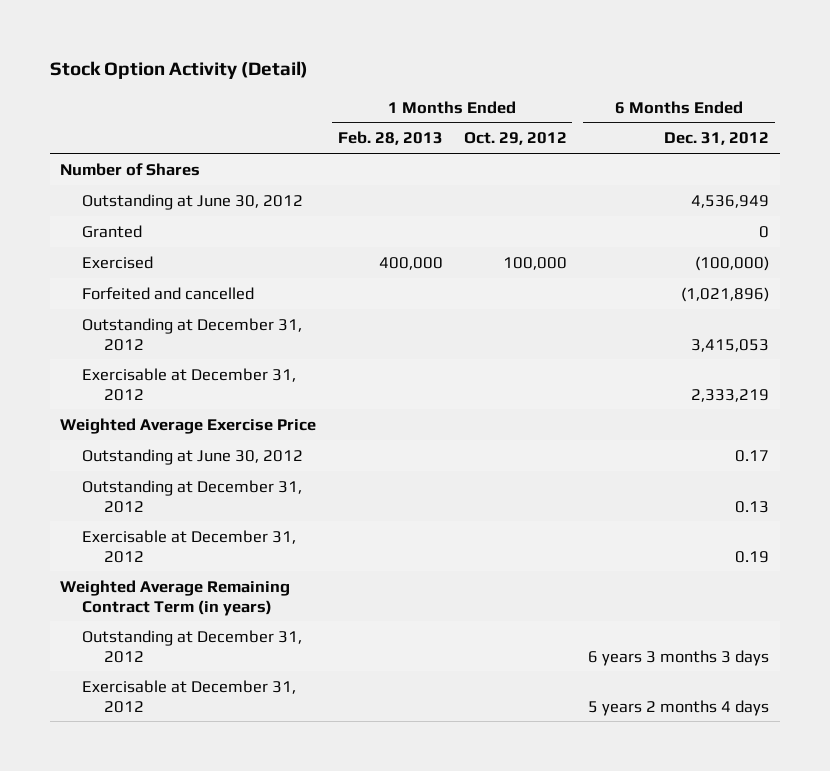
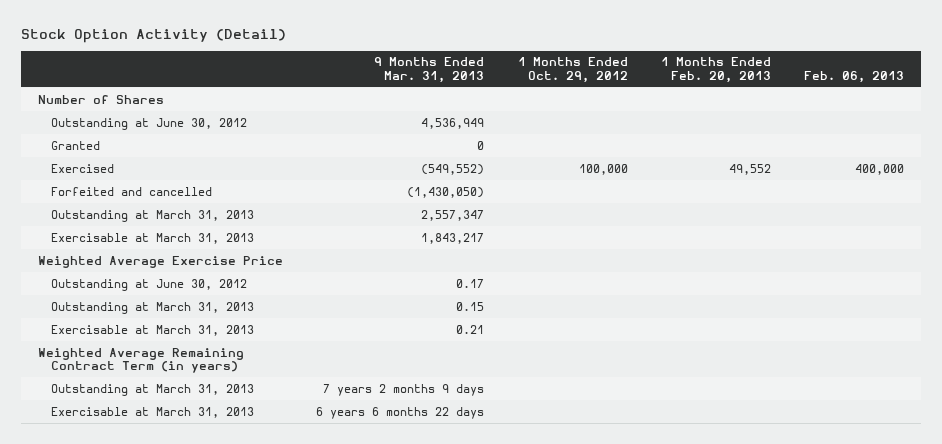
- | 1 Months Ended Feb. 28, 2013 | 1 Months Ended Oct. 29, 2012 | 6 Months Ended Dec. 31, 2012
+ | 9 Months Ended Mar. 31, 2013 | 1 Months Ended Oct. 29, 2012 | 1 Months Ended Feb. 20, 2013 | Feb. 06, 2013
- Outstanding at December 31, 2012 | | | 3,415,053
- Exercisable at December 31, 2012 | | | 2,333,219
+ Outstanding at March 31, 2013 | 2,557,347 | | |
+ Exercisable at March 31, 2013 | 1,843,217 | | |
- Outstanding at December 31, 2012 | | | 0.13
- Exercisable at December 31, 2012 | | | 0.19
+ Outstanding at March 31, 2013 | 0.15 | | |
+ Exercisable at March 31, 2013 | 0.21 | | |
- Outstanding at December 31, 2012 | | | 6 years 3 months 3 days
- Exercisable at December 31, 2012 | | | 5 years 2 months 4 days
+ Outstanding at March 31, 2013 | 7 years 2 months 9 days | | |
+ Exercisable at March 31, 2013 | 6 years 6 months 22 days | | |

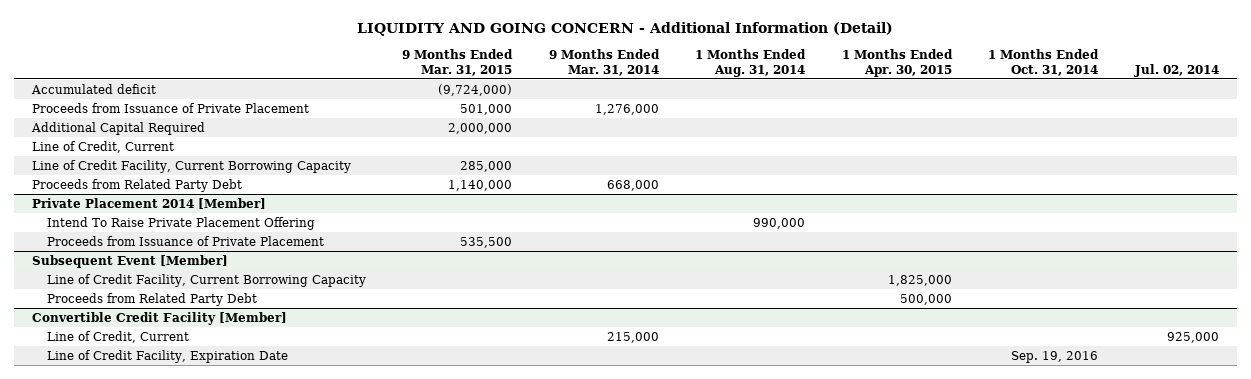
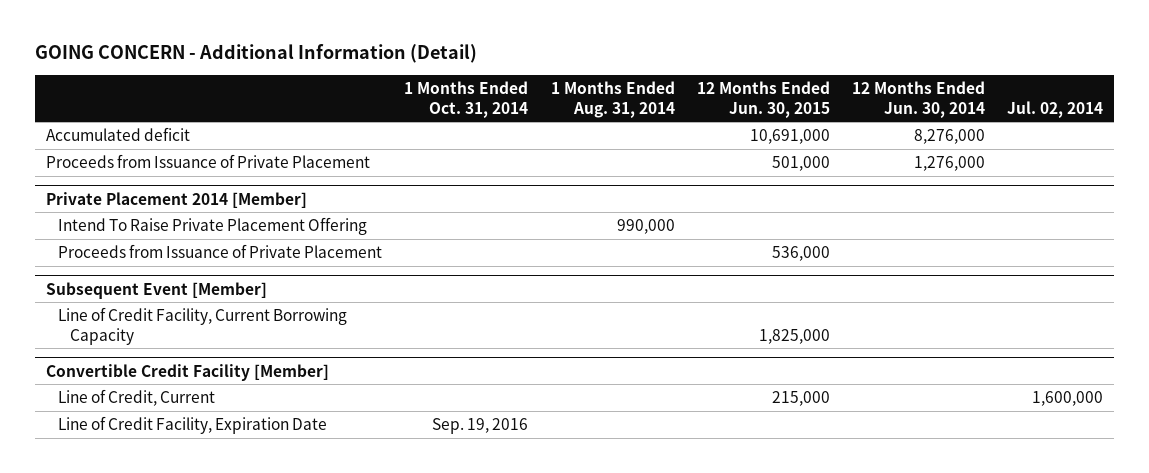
- LIQUIDITY AND GOING CONCERN - Additional Information (Detail)
+ GOING CONCERN - Additional Information (Detail)
- | 9 Months Ended Mar. 31, 2015 | 9 Months Ended Mar. 31, 2014 | 1 Months Ended Aug. 31, 2014 | 1 Months Ended Apr. 30, 2015 | 1 Months Ended Oct. 31, 2014 | Jul. 02, 2014
+ | 1 Months Ended Oct. 31, 2014 | 1 Months Ended Aug. 31, 2014 | 12 Months Ended Jun. 30, 2015 | 12 Months Ended Jun. 30, 2014 | Jul. 02, 2014
- Additional Capital Required | 2,000,000 | | | | |
- Line of Credit, Current
- Line of Credit Facility, Current Borrowing Capacity | 285,000 | | | | |
- Proceeds from Related Party Debt | 1,140,000 | 668,000 | | | |
@ Subsequent Event [Member]
- Proceeds from Related Party Debt | | | | 500,000 | |
@ Convertible Credit Facility [Member]
- Line of Credit, Current | | 215,000 | | | | 925,000
+ Line of Credit, Current | | | 215,000 | | 1,600,000

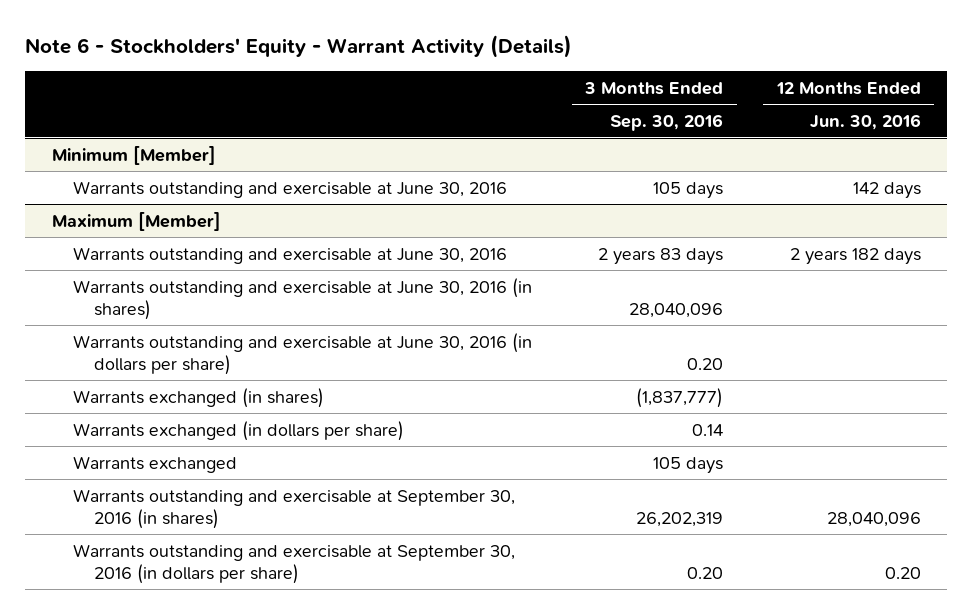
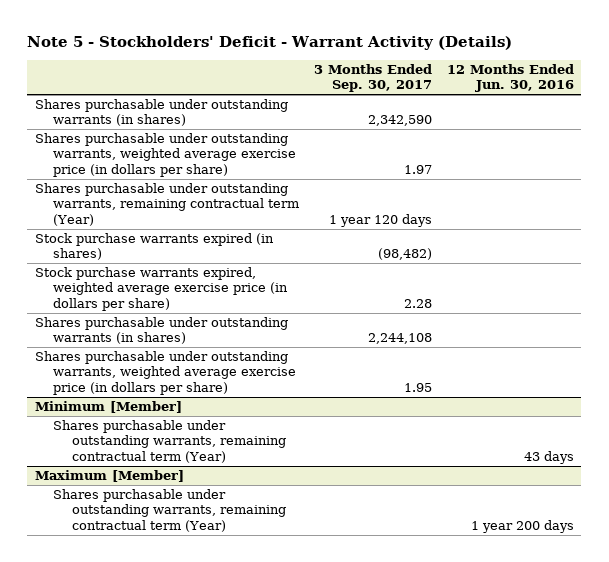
- Note 6 - Stockholders' Equity - Warrant Activity (Details)
+ Note 5 - Stockholders' Deficit - Warrant Activity (Details)
- | 3 Months Ended Sep. 30, 2016 | 12 Months Ended Jun. 30, 2016
+ | 3 Months Ended Sep. 30, 2017 | 12 Months Ended Jun. 30, 2016
+ Shares purchasable under outstanding warrants (in shares) | 2,342,590 |
+ Shares purchasable under outstanding warrants, weighted average exercise price (in dollars per share) | 1.97 |
+ Shares purchasable under outstanding warrants, remaining contractual term (Year) | 1 year 120 days |
+ Stock purchase warrants expired (in shares) | (98,482) |
+ Stock purchase warrants expired, weighted average exercise price (in dollars per share) | 2.28 |
+ Shares purchasable under outstanding warrants (in shares) | 2,244,108 |
+ Shares purchasable under outstanding warrants, weighted average exercise price (in dollars per share) | 1.95 |
@ Minimum [Member]
- Warrants outstanding and exercisable at June 30, 2016 | 105 days | 142 days
+ Shares purchasable under outstanding warrants, remaining contractual term (Year) | | 43 days
@ Maximum [Member]
- Warrants outstanding and exercisable at June 30, 2016 | 2 years 83 days | 2 years 182 days
- Warrants outstanding and exercisable at June 30, 2016 (in shares) | 28,040,096 |
- Warrants outstanding and exercisable at June 30, 2016 (in dollars per share) | 0.20 |
- Warrants exchanged (in shares) | (1,837,777) |
- Warrants exchanged (in dollars per share) | 0.14 |
- Warrants exchanged | 105 days |
- Warrants outstanding and exercisable at September 30, 2016 (in shares) | 26,202,319 | 28,040,096
- Warrants outstanding and exercisable at September 30, 2016 (in dollars per share) | 0.20 | 0.20
+ Shares purchasable under outstanding warrants, remaining contractual term (Year) | | 1 year 200 days

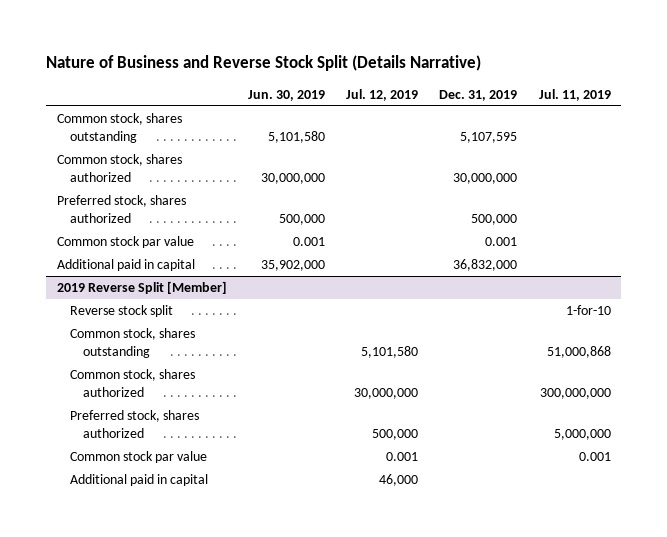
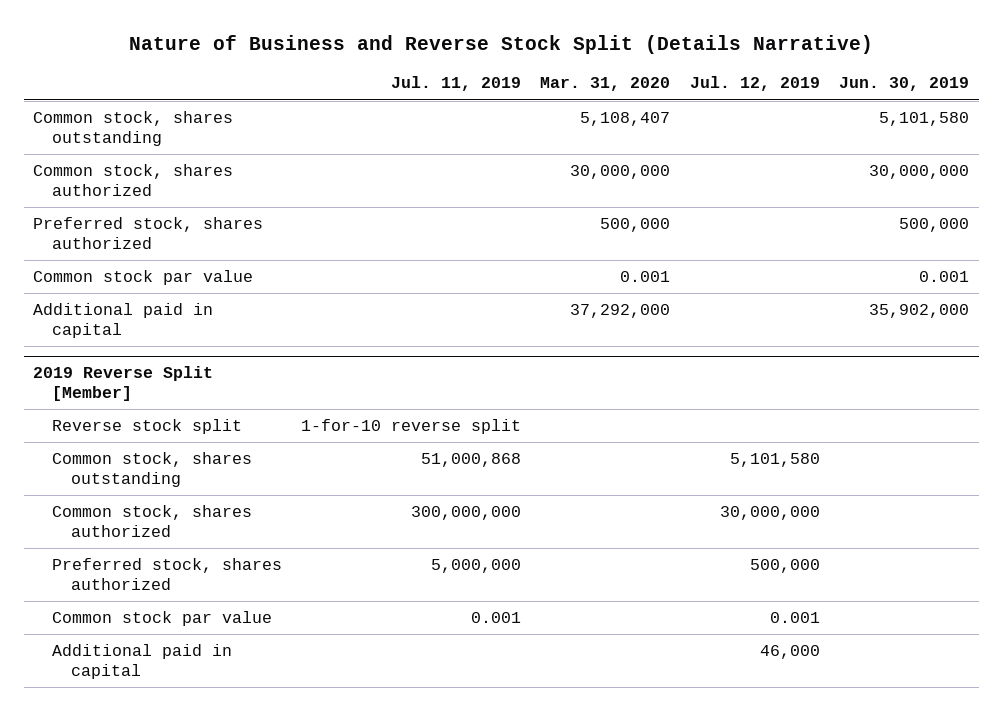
- | Jun. 30, 2019 | Jul. 12, 2019 | Dec. 31, 2019 | Jul. 11, 2019
+ | Jul. 11, 2019 | Mar. 31, 2020 | Jul. 12, 2019 | Jun. 30, 2019
@ 2019 Reverse Split [Member]
- Reverse stock split | | | | 1-for-10
+ Reverse stock split | 1-for-10 reverse split | | |

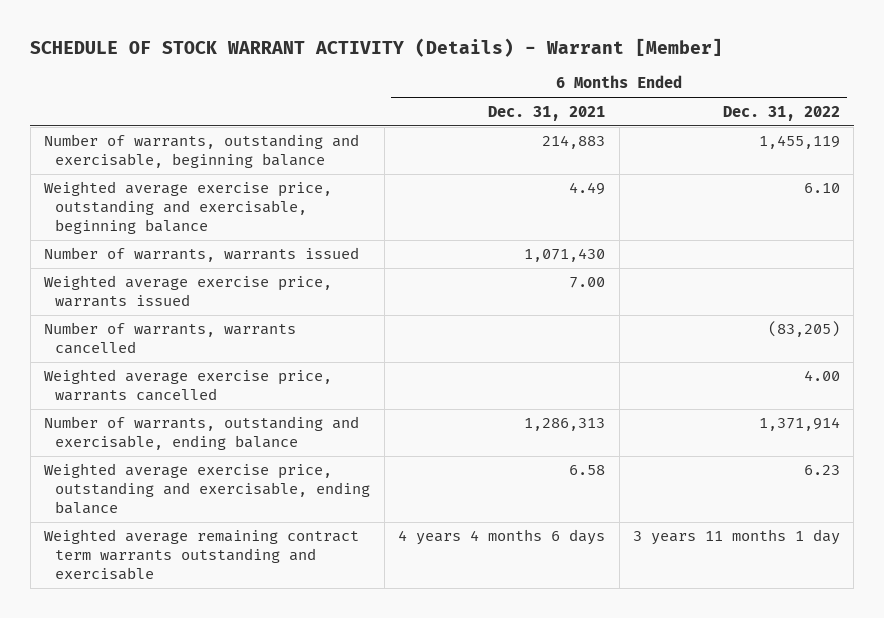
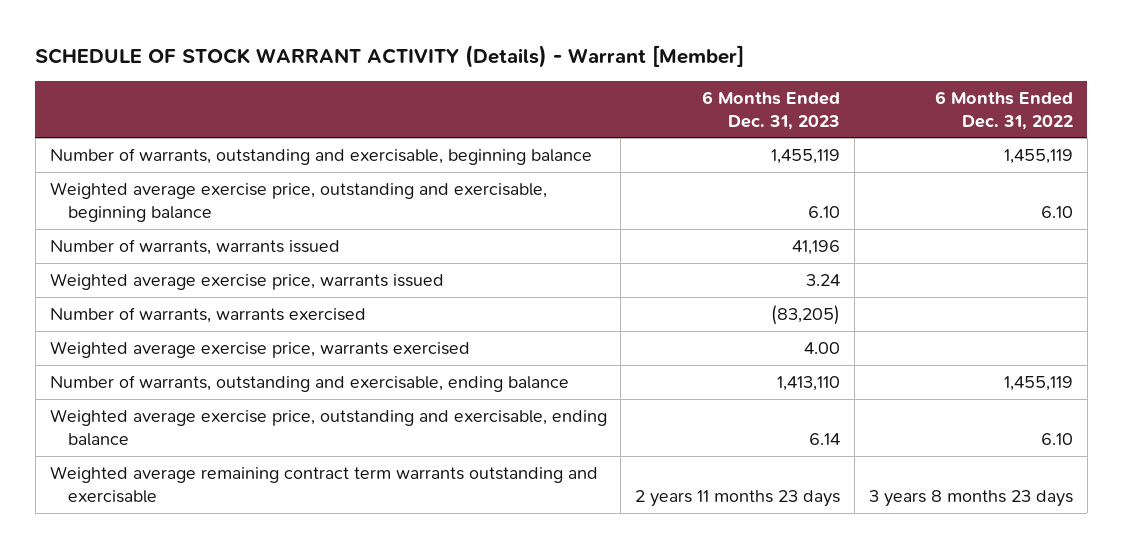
- | 6 Months Ended Dec. 31, 2021 | 6 Months Ended Dec. 31, 2022
+ | 6 Months Ended Dec. 31, 2023 | 6 Months Ended Dec. 31, 2022
- Number of warrants, warrants cancelled | | (83,205)
- Weighted average exercise price, warrants cancelled | | 4.00
- Number of warrants, outstanding and exercisable, ending balance | 1,286,313 | 1,371,914
- Weighted average exercise price, outstanding and exercisable, ending balance | 6.58 | 6.23
- Weighted average remaining contract term warrants outstanding and exercisable | 4 years 4 months 6 days | 3 years 11 months 1 day
+ Number of warrants, warrants exercised | (83,205) |
+ Weighted average exercise price, warrants exercised | 4.00 |
+ Number of warrants, outstanding and exercisable, ending balance | 1,413,110 | 1,455,119
+ Weighted average exercise price, outstanding and exercisable, ending balance | 6.14 | 6.10
+ Weighted average remaining contract term warrants outstanding and exercisable | 2 years 11 months 23 days | 3 years 8 months 23 days

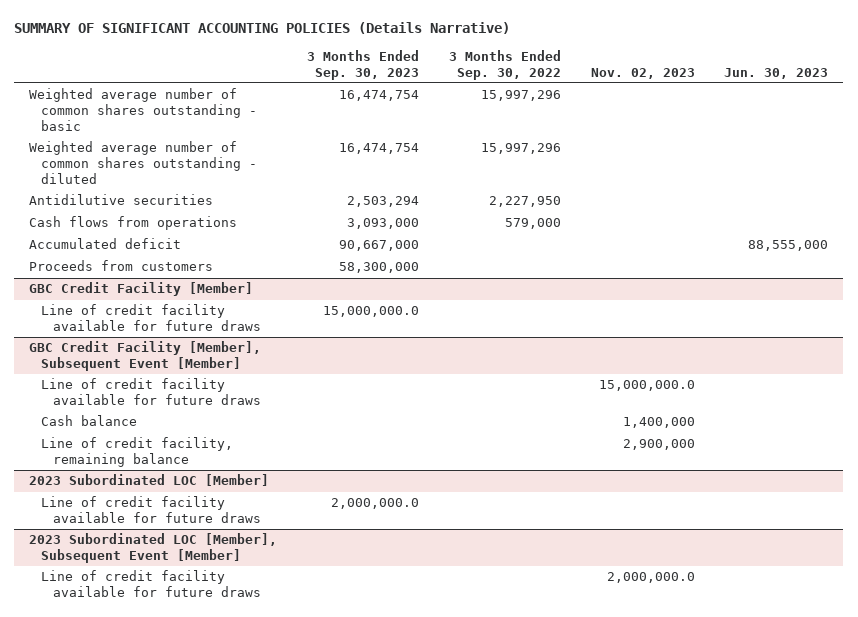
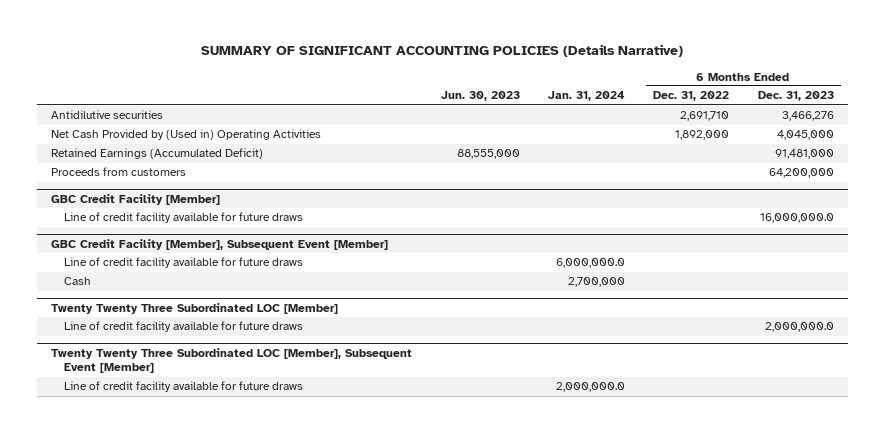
- | 3 Months Ended Sep. 30, 2023 | 3 Months Ended Sep. 30, 2022 | Nov. 02, 2023 | Jun. 30, 2023
+ | Jun. 30, 2023 | Jan. 31, 2024 | 6 Months Ended Dec. 31, 2022 | 6 Months Ended Dec. 31, 2023
- Weighted average number of common shares outstanding - basic | 16,474,754 | 15,997,296 | |
- Weighted average number of common shares outstanding - diluted | 16,474,754 | 15,997,296 | |
- Cash flows from operations | 3,093,000 | 579,000 | |
- Accumulated deficit | 90,667,000 | | | 88,555,000
+ Net Cash Provided by (Used in) Operating Activities | | | 1,892,000 | 4,045,000
+ Retained Earnings (Accumulated Deficit) | 88,555,000 | | | 91,481,000
@ GBC Credit Facility [Member], Subsequent Event [Member]
- Cash balance | | | 1,400,000 |
- Line of credit facility, remaining balance | | | 2,900,000 |
- 2023 Subordinated LOC [Member]
@ GBC Credit Facility [Member], Subsequent Event [Member]
+ Cash | | 2,700,000 | |
+ Twenty Twenty Three Subordinated LOC [Member]
- 2023 Subordinated LOC [Member], Subsequent Event [Member]
+ Twenty Twenty Three Subordinated LOC [Member], Subsequent Event [Member]

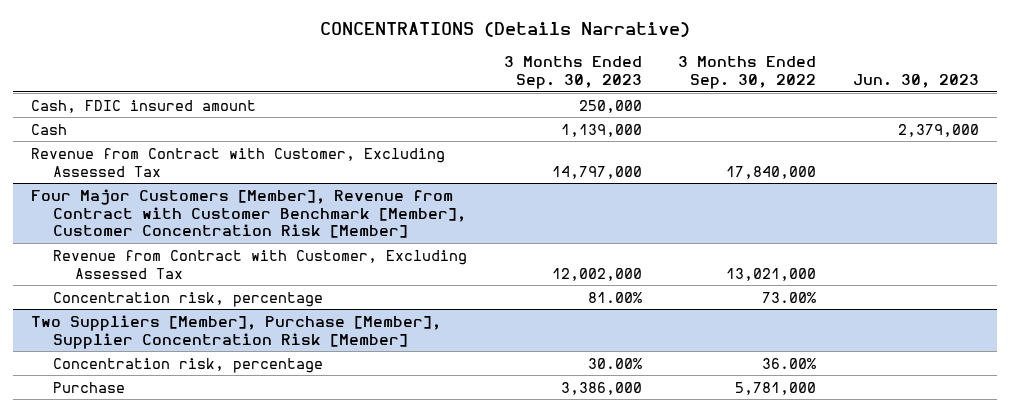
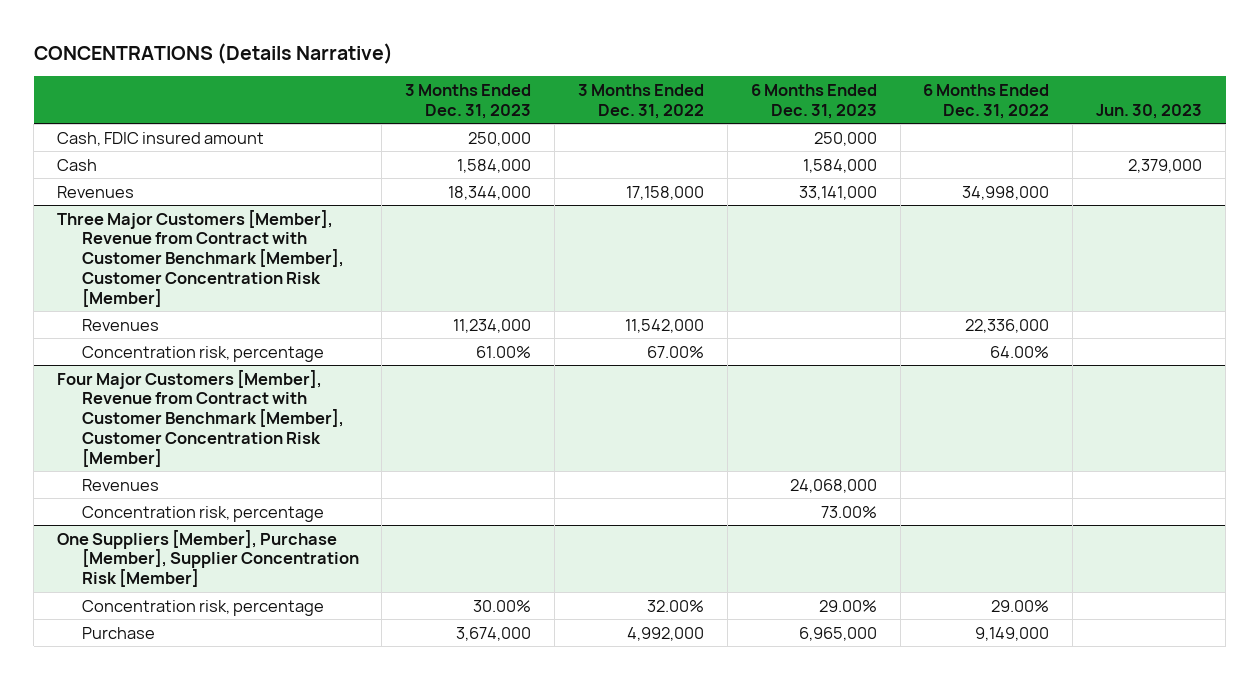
- | 3 Months Ended Sep. 30, 2023 | 3 Months Ended Sep. 30, 2022 | Jun. 30, 2023
+ | 3 Months Ended Dec. 31, 2023 | 3 Months Ended Dec. 31, 2022 | 6 Months Ended Dec. 31, 2023 | 6 Months Ended Dec. 31, 2022 | Jun. 30, 2023
- Revenue from Contract with Customer, Excluding Assessed Tax | 14,797,000 | 17,840,000 |
+ Revenues | 18,344,000 | 17,158,000 | 33,141,000 | 34,998,000 |
+ Three Major Customers [Member], Revenue from Contract with Customer Benchmark [Member], Customer Concentration Risk [Member]
+ Revenues | 11,234,000 | 11,542,000 | | 22,336,000 |
+ Concentration risk, percentage | 61.00% | 67.00% | | 64.00% |
@ Four Major Customers [Member], Revenue from Contract with Customer Benchmark [Member], Customer Concentration Risk [Member]
- Revenue from Contract with Customer, Excluding Assessed Tax | 12,002,000 | 13,021,000 |
+ Revenues | | | 24,068,000 | |
- Two Suppliers [Member], Purchase [Member], Supplier Concentration Risk [Member]
+ One Suppliers [Member], Purchase [Member], Supplier Concentration Risk [Member]

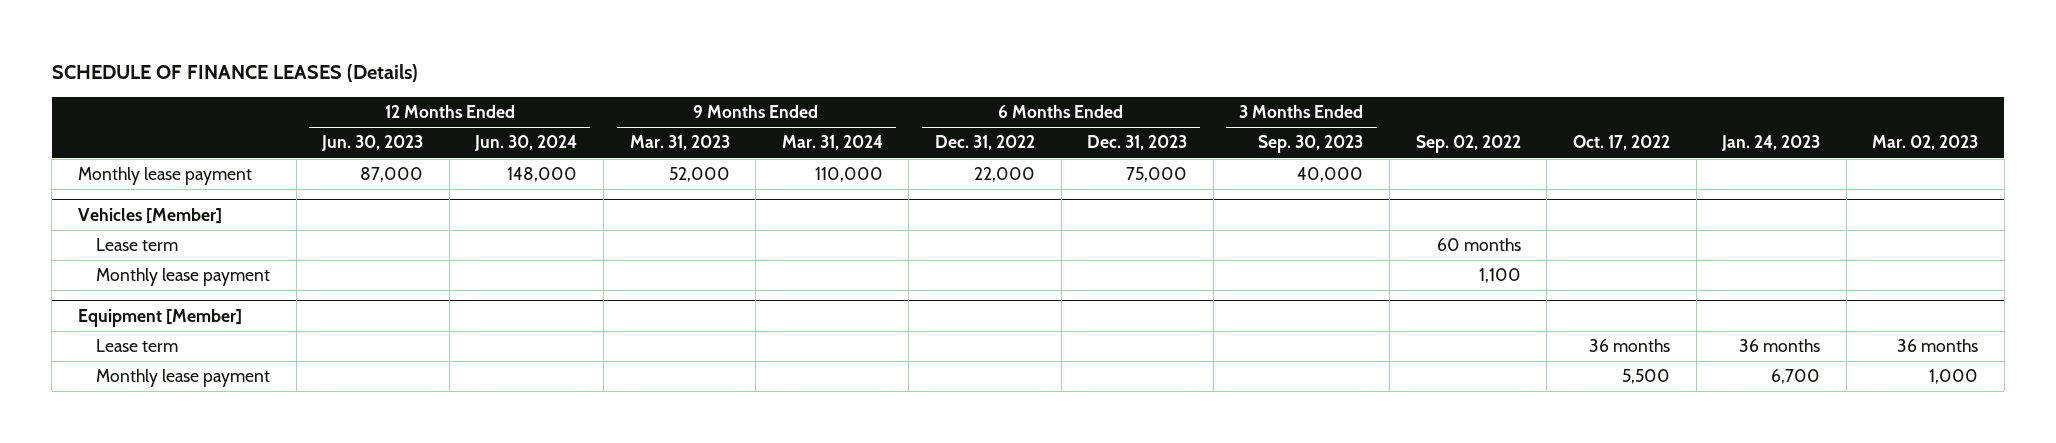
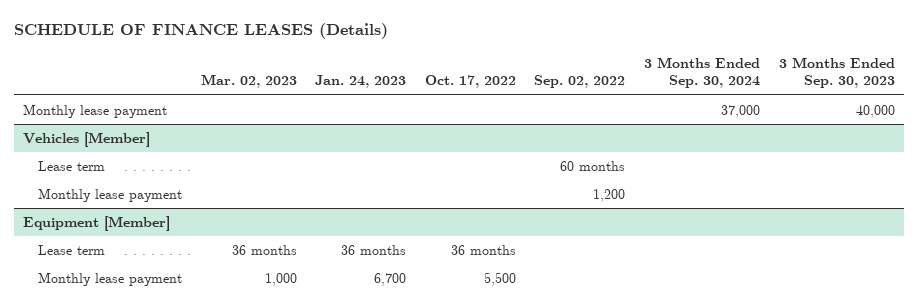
- | 12 Months Ended Jun. 30, 2023 | 12 Months Ended Jun. 30, 2024 | 9 Months Ended Mar. 31, 2023 | 9 Months Ended Mar. 31, 2024 | 6 Months Ended Dec. 31, 2022 | 6 Months Ended Dec. 31, 2023 | 3 Months Ended Sep. 30, 2023 | Sep. 02, 2022 | Oct. 17, 2022 | Jan. 24, 2023 | Mar. 02, 2023
+ | Mar. 02, 2023 | Jan. 24, 2023 | Oct. 17, 2022 | Sep. 02, 2022 | 3 Months Ended Sep. 30, 2024 | 3 Months Ended Sep. 30, 2023
@ Vehicles [Member]
- Monthly lease payment | | | | | | | | 1,100 | | |
+ Monthly lease payment | | | | 1,200 | |

